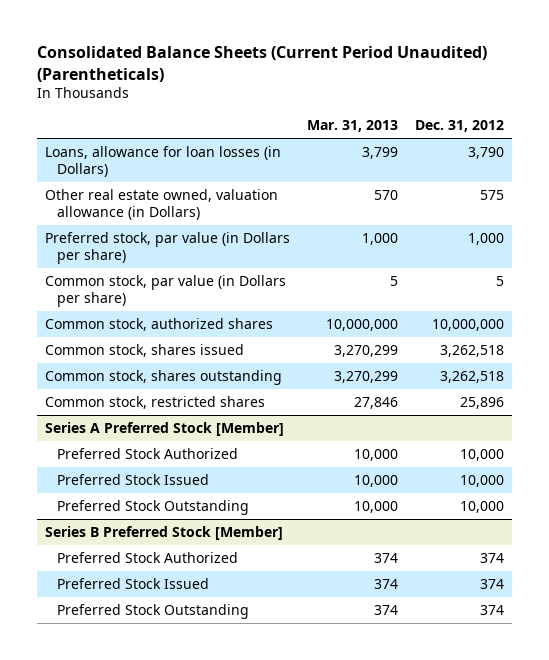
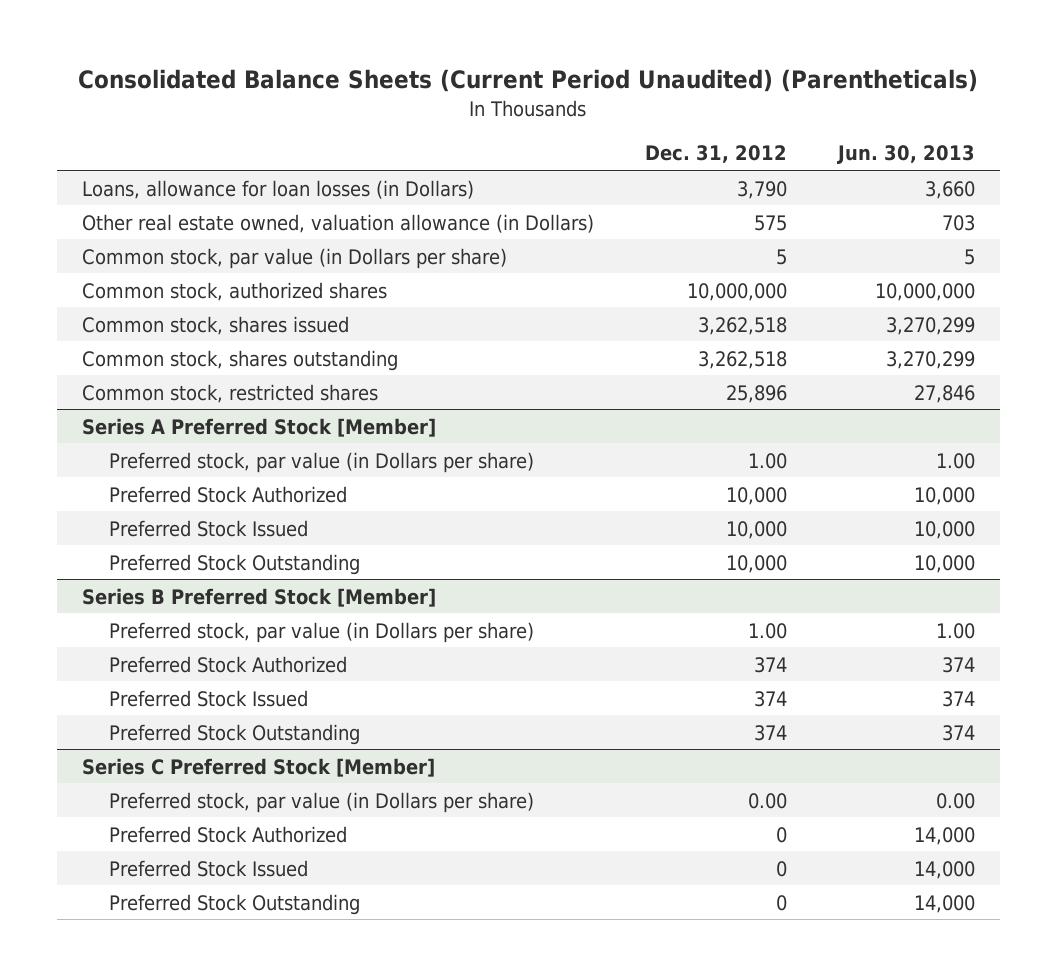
- | Mar. 31, 2013 | Dec. 31, 2012
+ | Dec. 31, 2012 | Jun. 30, 2013
- Preferred stock, par value (in Dollars per share) | 1,000 | 1,000
@ Series A Preferred Stock [Member]
+ Preferred stock, par value (in Dollars per share) | 1.00 | 1.00
@ Series B Preferred Stock [Member]
+ Preferred stock, par value (in Dollars per share) | 1.00 | 1.00
+ Series C Preferred Stock [Member]
+ Preferred stock, par value (in Dollars per share) | 0.00 | 0.00
+ Preferred Stock Authorized | 0 | 14,000
+ Preferred Stock Issued | 0 | 14,000
+ Preferred Stock Outstanding | 0 | 14,000

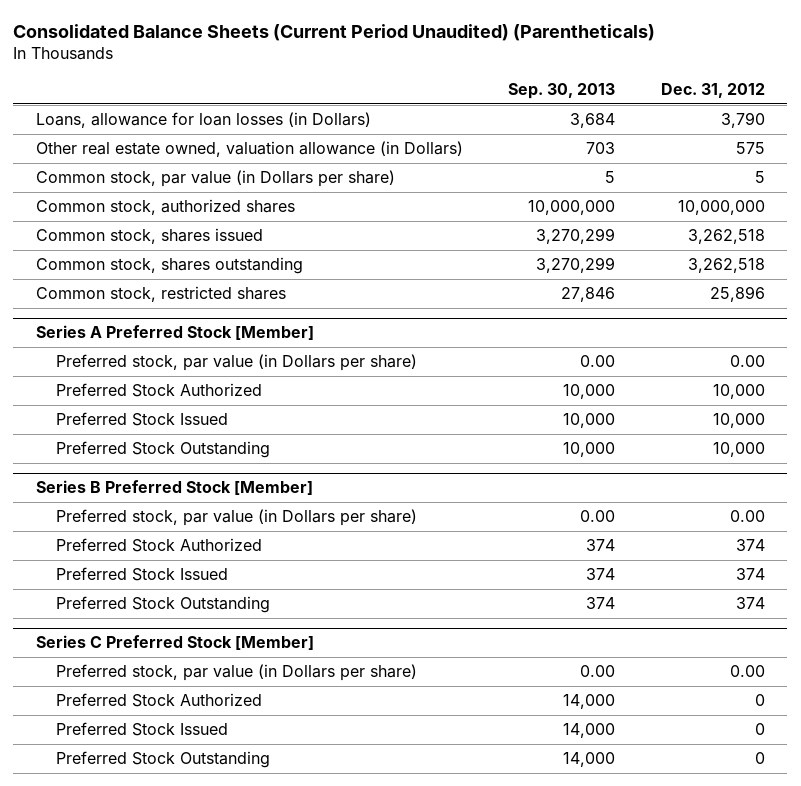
- | Dec. 31, 2012 | Jun. 30, 2013
+ | Sep. 30, 2013 | Dec. 31, 2012
@ Series A Preferred Stock [Member]
- Preferred stock, par value (in Dollars per share) | 1.00 | 1.00
+ Preferred stock, par value (in Dollars per share) | 0.00 | 0.00
@ Series B Preferred Stock [Member]
- Preferred stock, par value (in Dollars per share) | 1.00 | 1.00
+ Preferred stock, par value (in Dollars per share) | 0.00 | 0.00

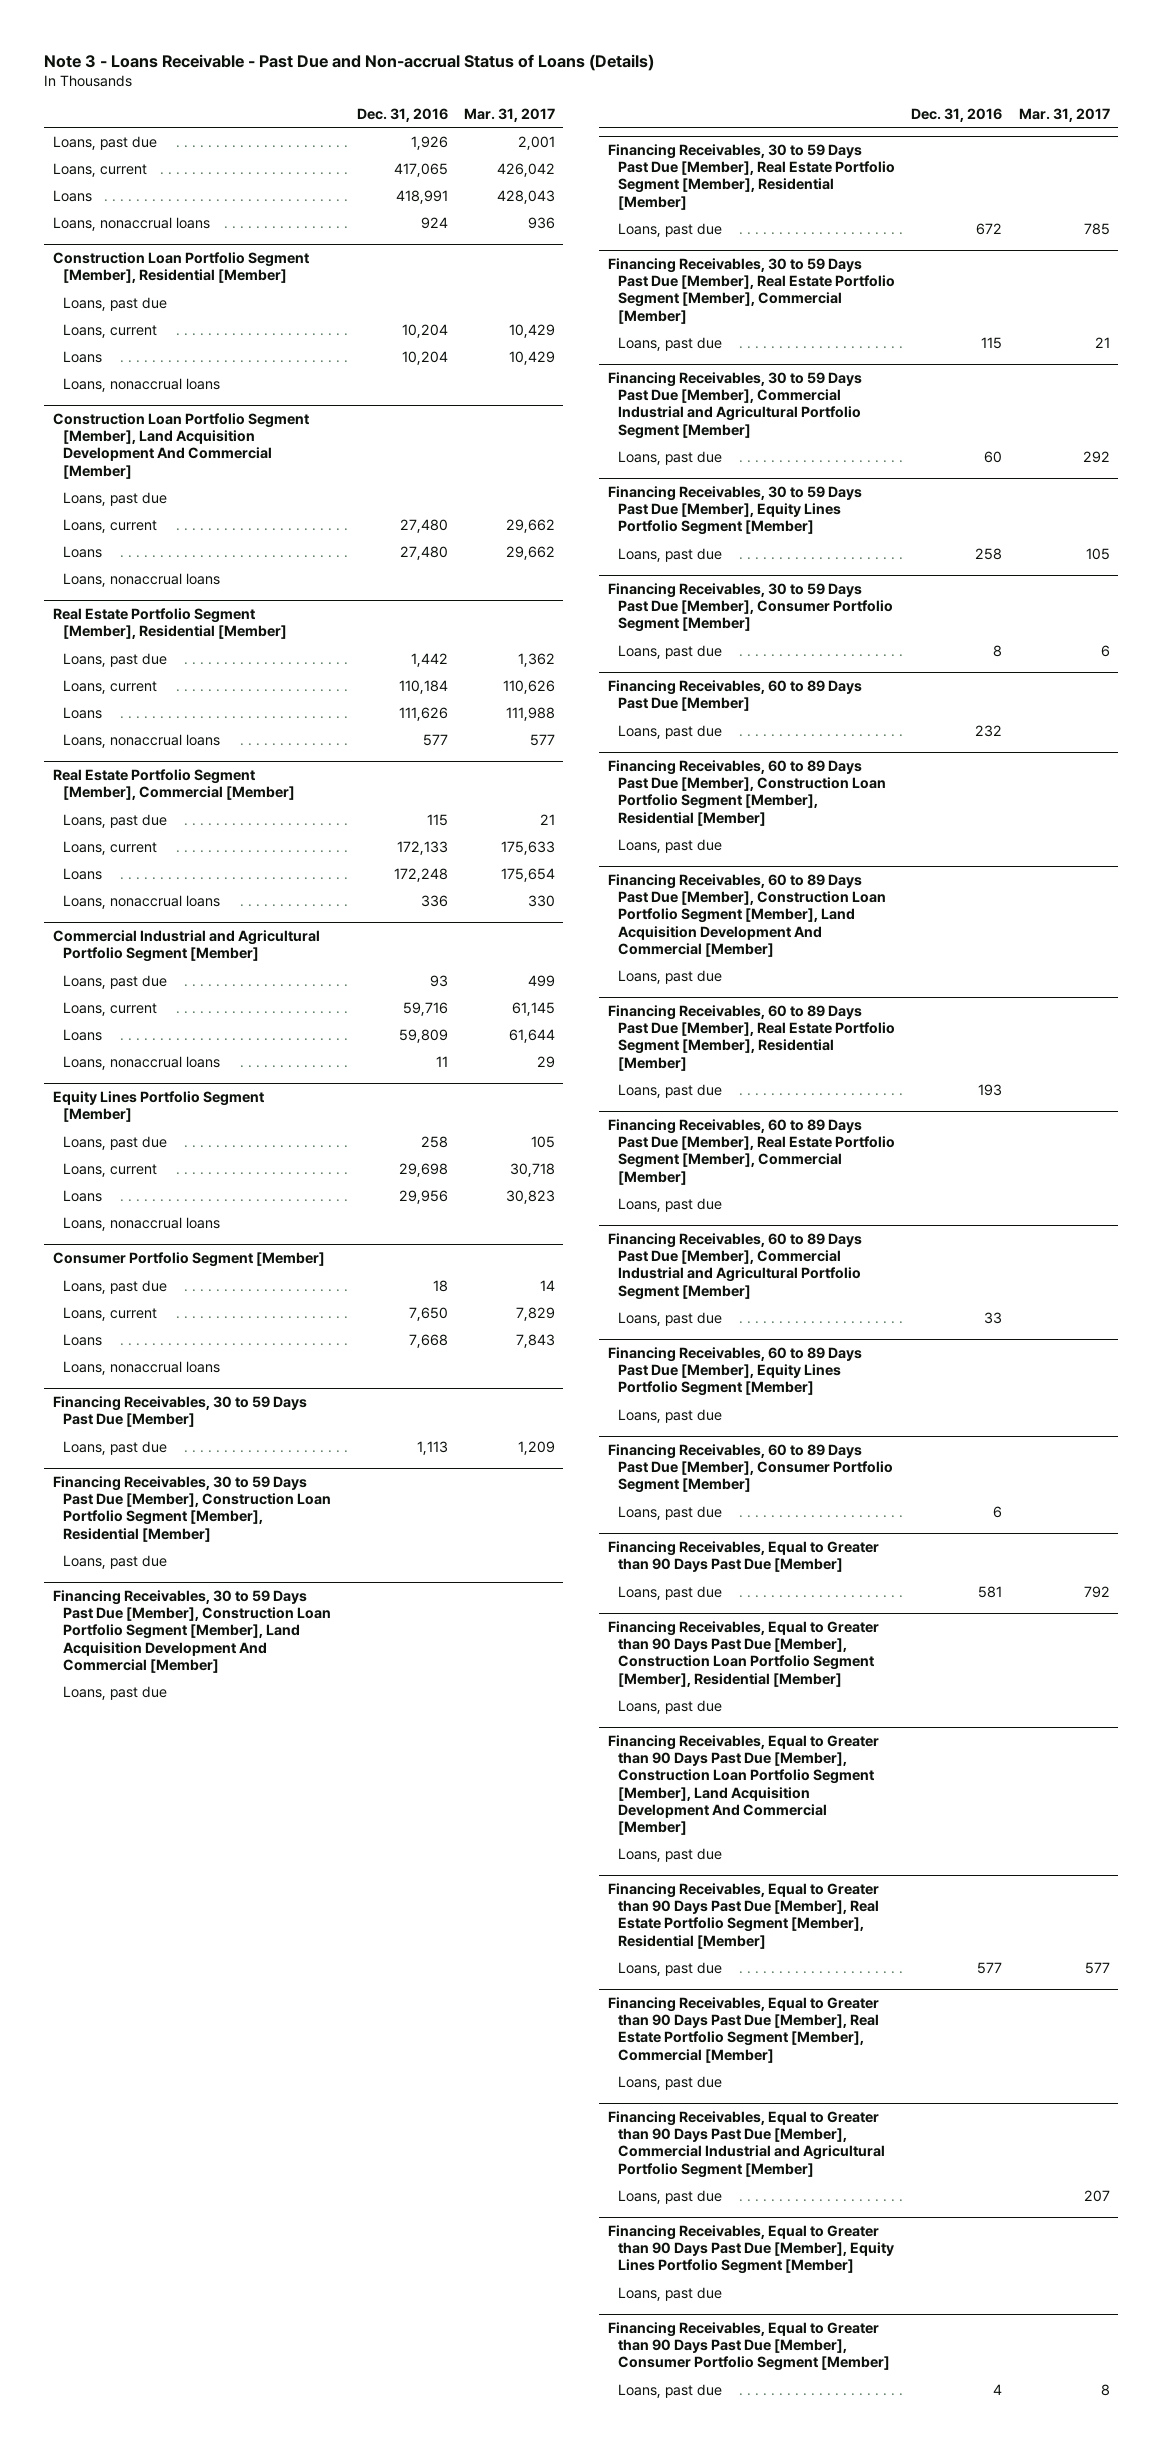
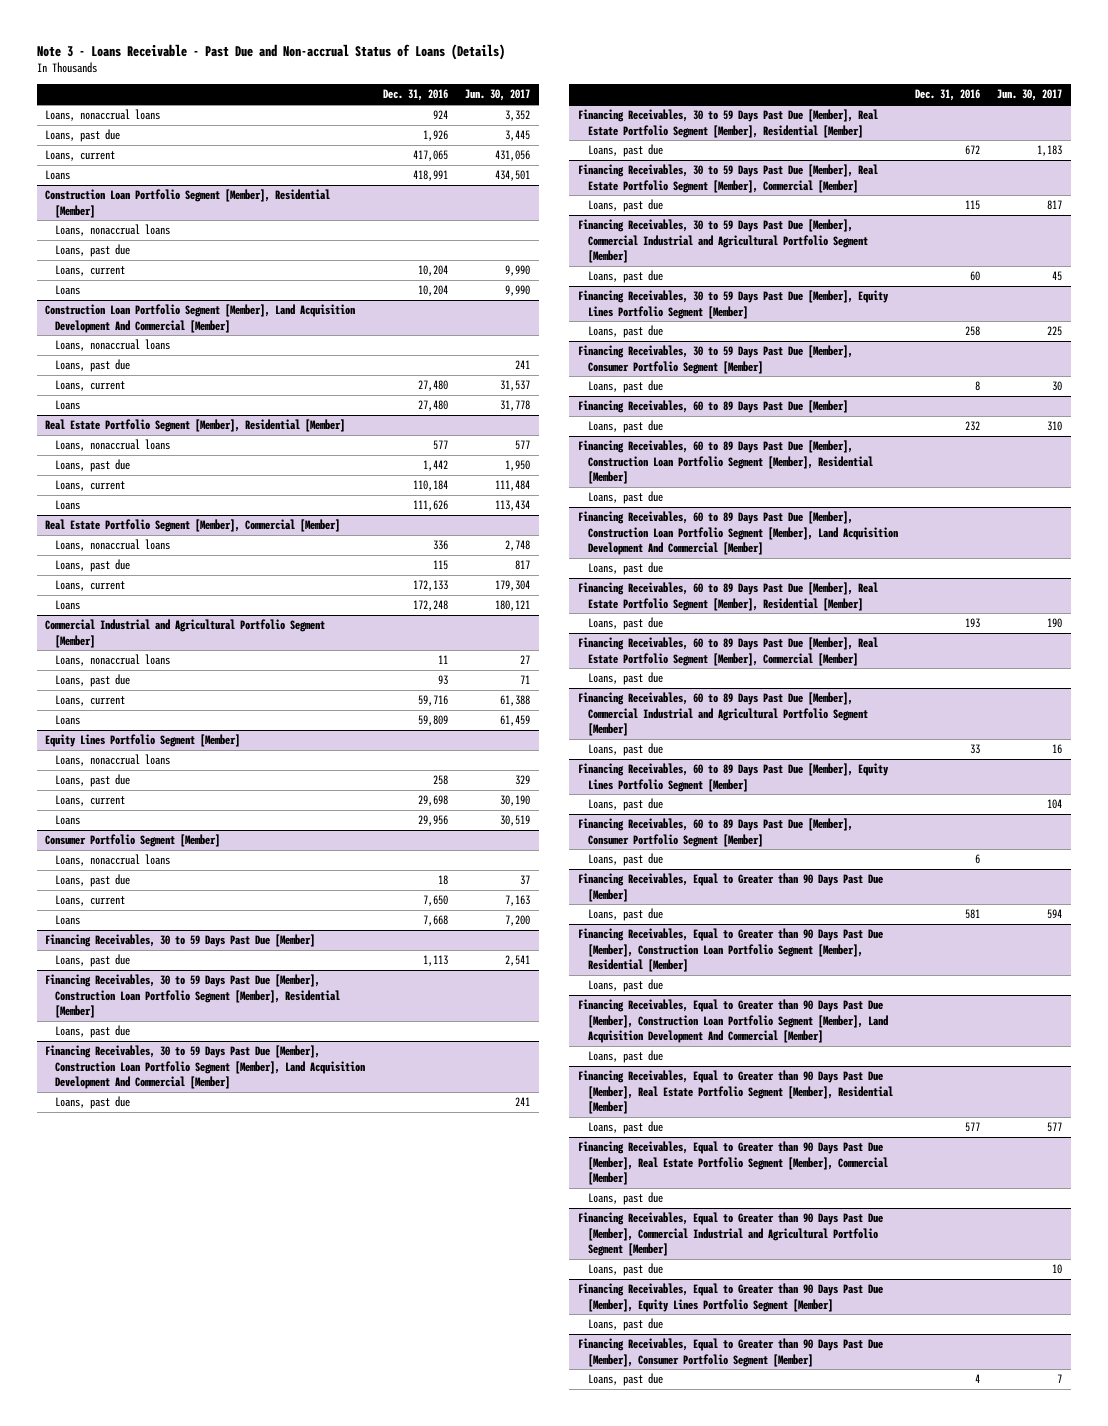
- | Dec. 31, 2016 | Mar. 31, 2017
+ | Dec. 31, 2016 | Jun. 30, 2017
moved up: Loans, nonaccrual loans | 924 | 3,352
@ Construction Loan Portfolio Segment [Member], Residential [Member]
moved up: Loans, nonaccrual loans
@ Construction Loan Portfolio Segment [Member], Land Acquisition Development And Commercial [Member]
moved up: Loans, nonaccrual loans
@ Real Estate Portfolio Segment [Member], Residential [Member]
moved up: Loans, nonaccrual loans | 577 | 577
@ Real Estate Portfolio Segment [Member], Commercial [Member]
moved up: Loans, nonaccrual loans | 336 | 2,748
@ Commercial Industrial and Agricultural Portfolio Segment [Member]
moved up: Loans, nonaccrual loans | 11 | 27
@ Equity Lines Portfolio Segment [Member]
moved up: Loans, nonaccrual loans
@ Consumer Portfolio Segment [Member]
moved up: Loans, nonaccrual loans

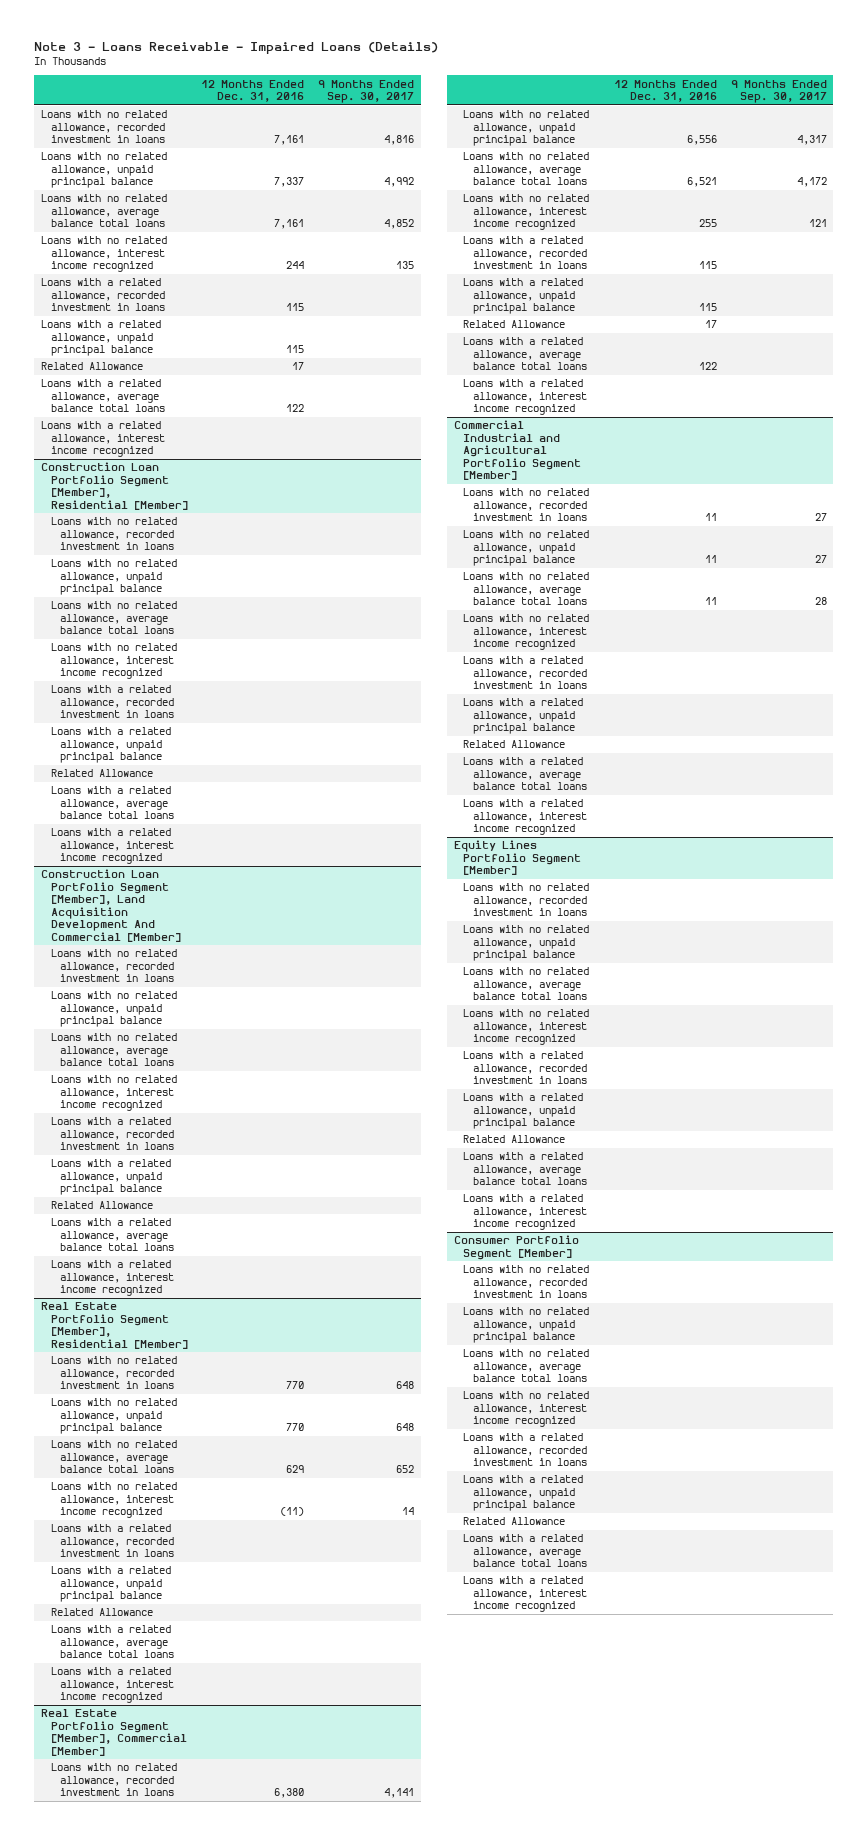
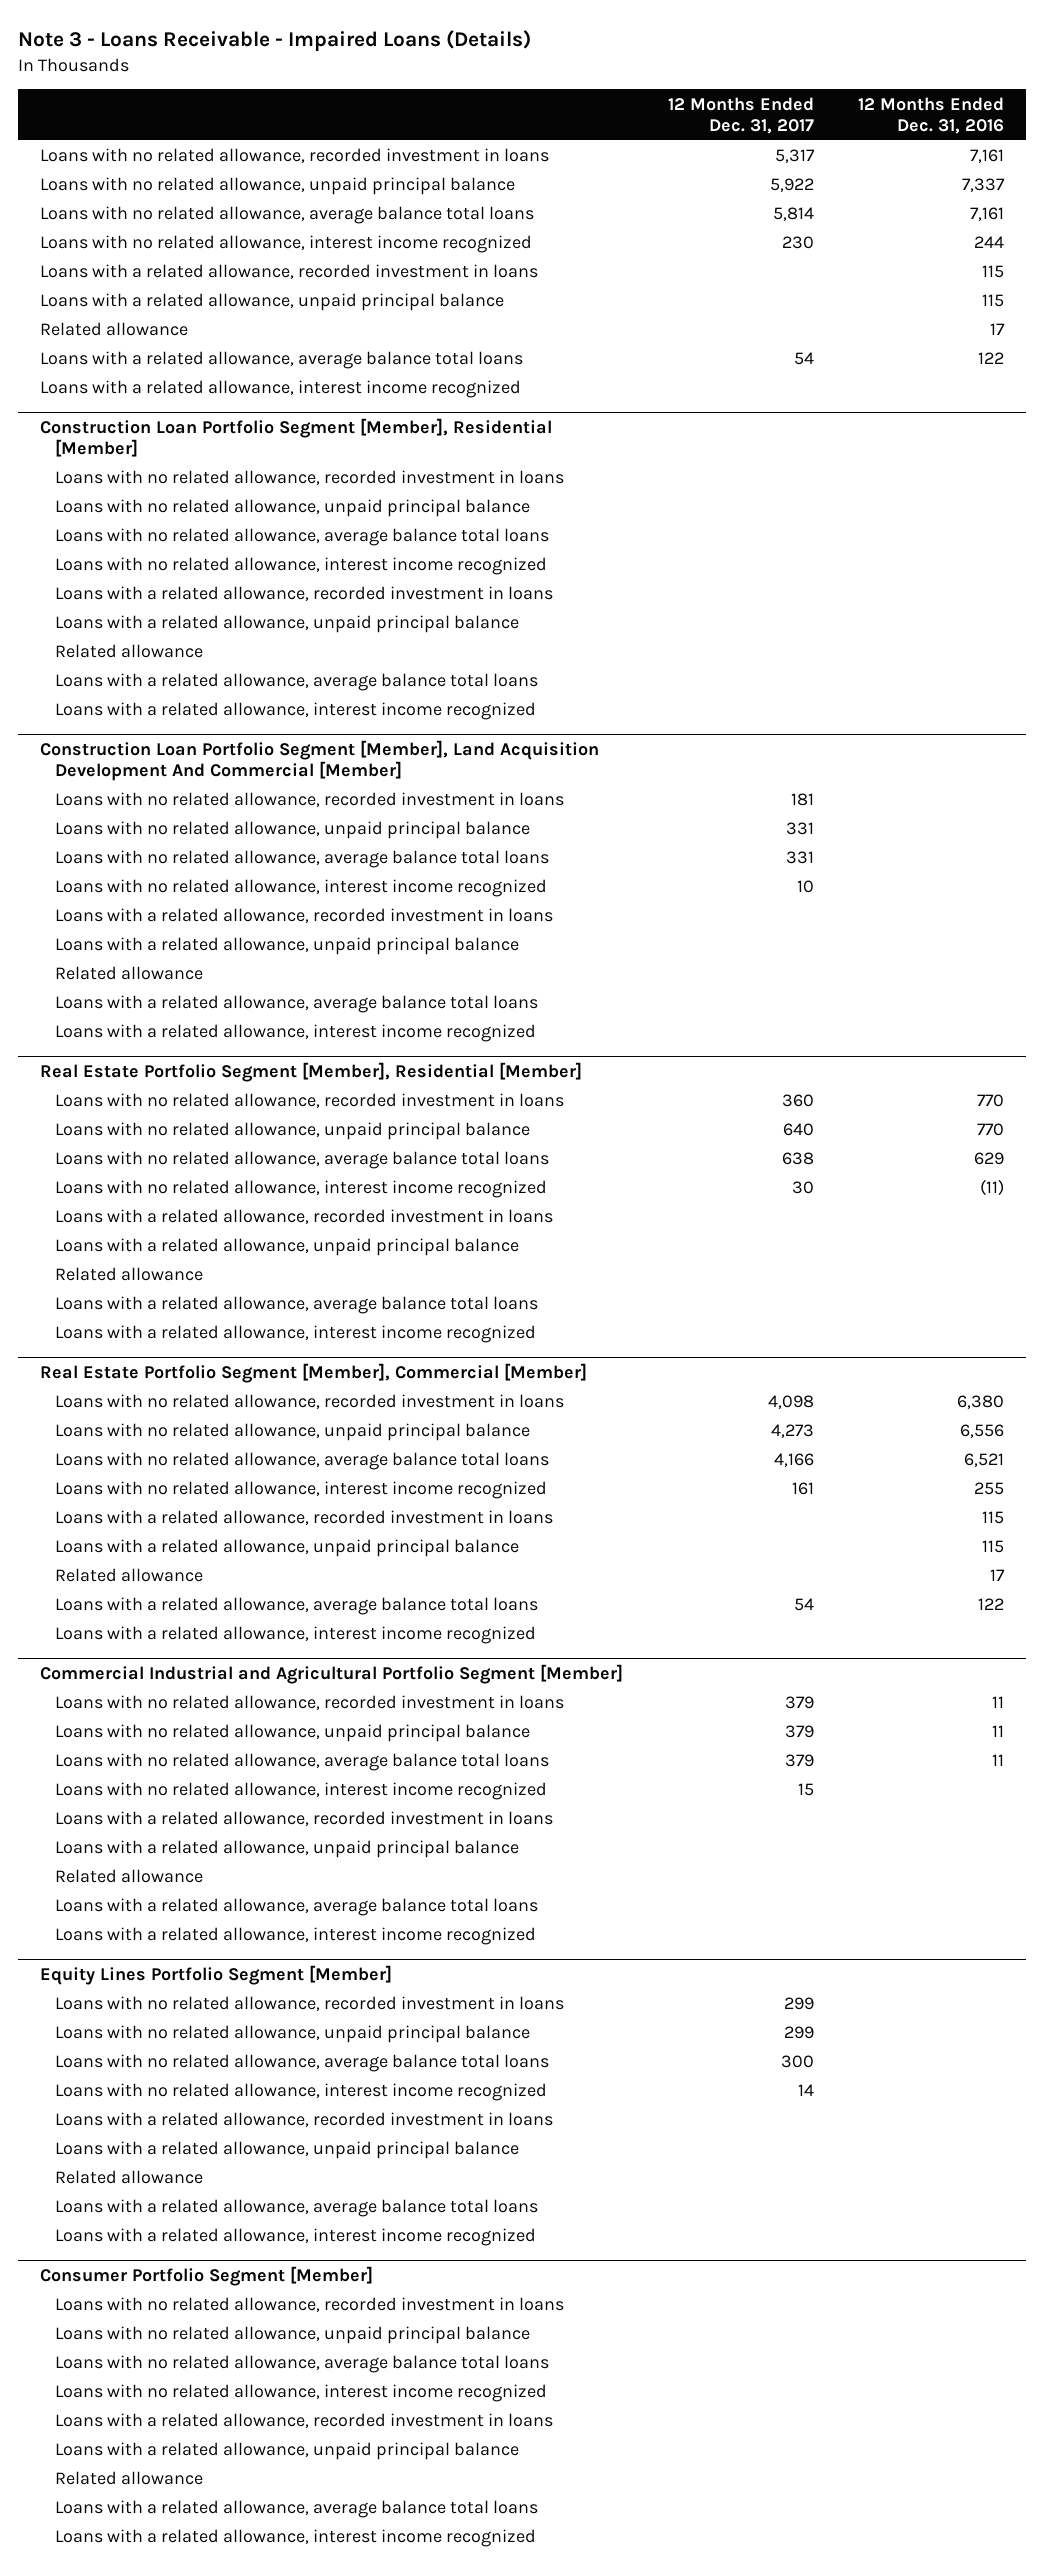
- | 12 Months Ended Dec. 31, 2016 | 9 Months Ended Sep. 30, 2017
+ | 12 Months Ended Dec. 31, 2017 | 12 Months Ended Dec. 31, 2016
- Related Allowance | 17 |
+ Related allowance | | 17
@ Construction Loan Portfolio Segment [Member], Residential [Member]
- Related Allowance
+ Related allowance
@ Construction Loan Portfolio Segment [Member], Land Acquisition Development And Commercial [Member]
- Related Allowance
+ Related allowance
@ Real Estate Portfolio Segment [Member], Residential [Member]
- Related Allowance
+ Related allowance
@ Real Estate Portfolio Segment [Member], Commercial [Member]
- Related Allowance | 17 |
+ Related allowance | | 17
@ Commercial Industrial and Agricultural Portfolio Segment [Member]
- Related Allowance
+ Related allowance
@ Equity Lines Portfolio Segment [Member]
- Related Allowance
+ Related allowance
@ Consumer Portfolio Segment [Member]
- Related Allowance
+ Related allowance

